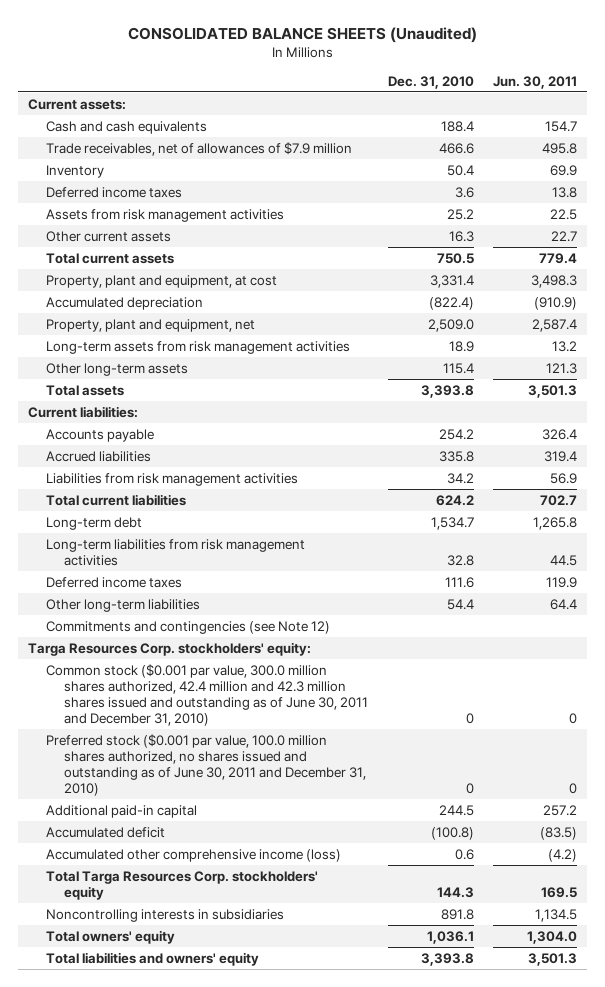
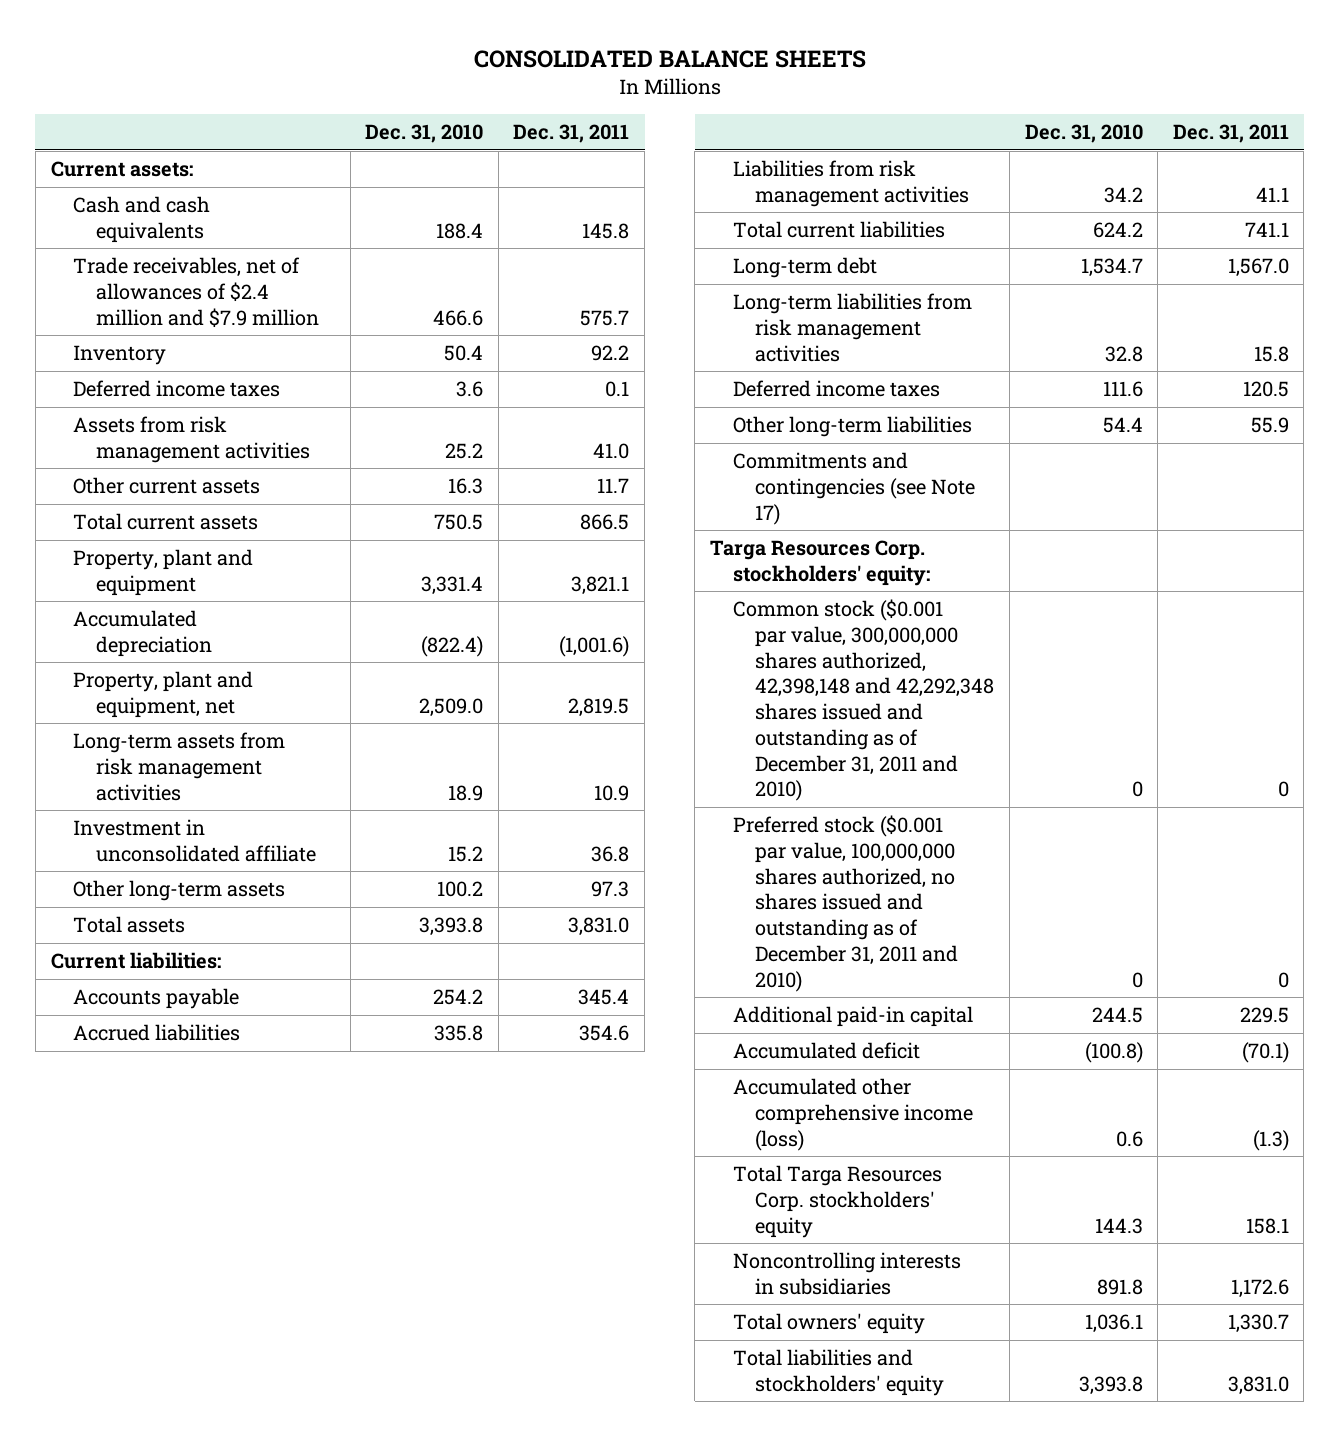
- CONSOLIDATED BALANCE SHEETS (Unaudited)
+ CONSOLIDATED BALANCE SHEETS
- | Dec. 31, 2010 | Jun. 30, 2011
+ | Dec. 31, 2010 | Dec. 31, 2011
- Trade receivables, net of allowances of $7.9 million | 466.6 | 495.8
+ Trade receivables, net of allowances of $2.4 million and $7.9 million | 466.6 | 575.7
- Property, plant and equipment, at cost | 3,331.4 | 3,498.3
+ Property, plant and equipment | 3,331.4 | 3,821.1
- Other long-term assets | 115.4 | 121.3
+ Investment in unconsolidated affiliate | 15.2 | 36.8
+ Other long-term assets | 100.2 | 97.3
- Commitments and contingencies (see Note 12)
+ Commitments and contingencies (see Note 17)
- Common stock ($0.001 par value, 300.0 million shares authorized, 42.4 million and 42.3 million shares issued and outstanding as of June 30, 2011 and December 31, 2010) | 0 | 0
- Preferred stock ($0.001 par value, 100.0 million shares authorized, no shares issued and outstanding as of June 30, 2011 and December 31, 2010) | 0 | 0
+ Common stock ($0.001 par value, 300,000,000 shares authorized, 42,398,148 and 42,292,348 shares issued and outstanding as of December 31, 2011 and 2010) | 0 | 0
+ Preferred stock ($0.001 par value, 100,000,000 shares authorized, no shares issued and outstanding as of December 31, 2011 and 2010) | 0 | 0
- Total liabilities and owners' equity | 3,393.8 | 3,501.3
+ Total liabilities and stockholders' equity | 3,393.8 | 3,831.0

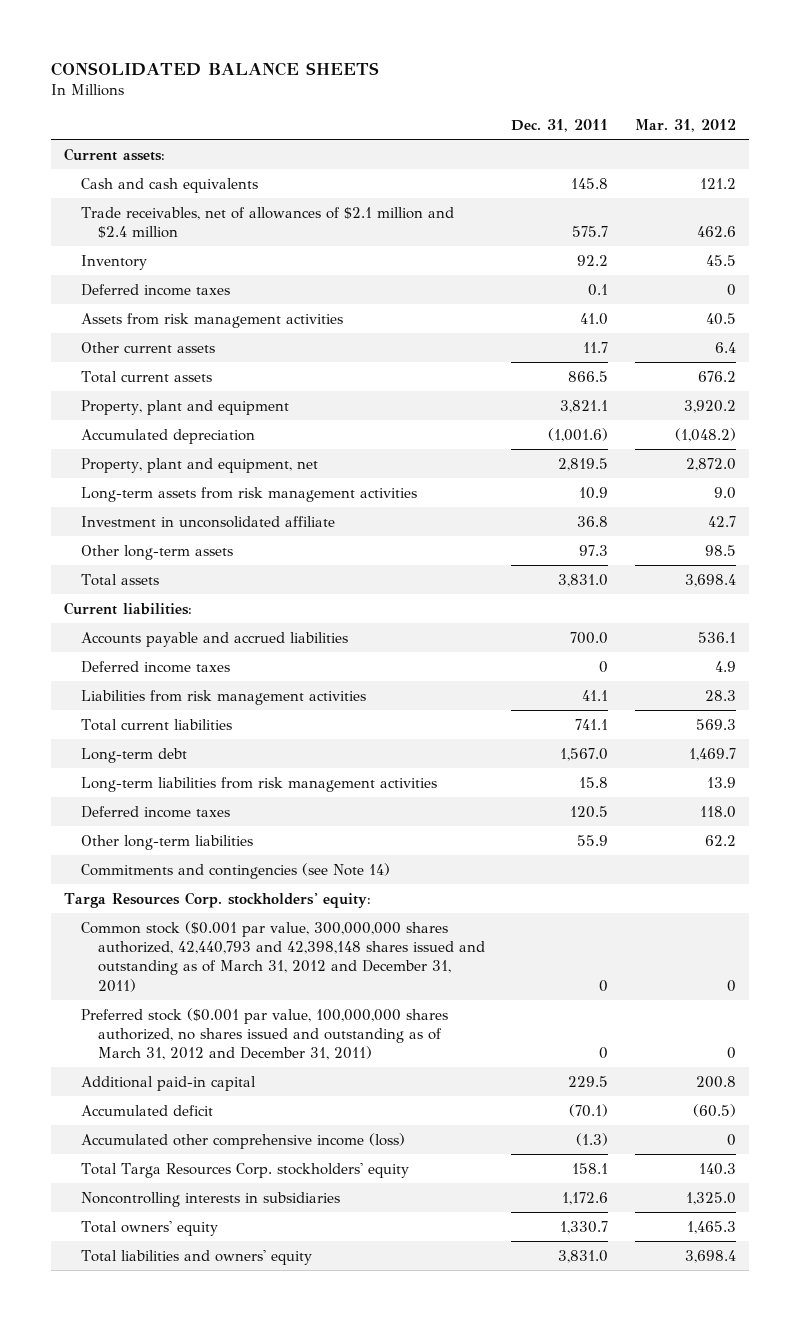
- | Dec. 31, 2010 | Dec. 31, 2011
+ | Dec. 31, 2011 | Mar. 31, 2012
- Trade receivables, net of allowances of $2.4 million and $7.9 million | 466.6 | 575.7
+ Trade receivables, net of allowances of $2.1 million and $2.4 million | 575.7 | 462.6
- Accounts payable | 254.2 | 345.4
- Accrued liabilities | 335.8 | 354.6
+ Accounts payable and accrued liabilities | 700.0 | 536.1
+ Deferred income taxes | 0 | 4.9
- Commitments and contingencies (see Note 17)
+ Commitments and contingencies (see Note 14)
- Common stock ($0.001 par value, 300,000,000 shares authorized, 42,398,148 and 42,292,348 shares issued and outstanding as of December 31, 2011 and 2010) | 0 | 0
- Preferred stock ($0.001 par value, 100,000,000 shares authorized, no shares issued and outstanding as of December 31, 2011 and 2010) | 0 | 0
+ Common stock ($0.001 par value, 300,000,000 shares authorized, 42,440,793 and 42,398,148 shares issued and outstanding as of March 31, 2012 and December 31, 2011) | 0 | 0
+ Preferred stock ($0.001 par value, 100,000,000 shares authorized, no shares issued and outstanding as of March 31, 2012 and December 31, 2011) | 0 | 0
- Total liabilities and stockholders' equity | 3,393.8 | 3,831.0
+ Total liabilities and owners' equity | 3,831.0 | 3,698.4

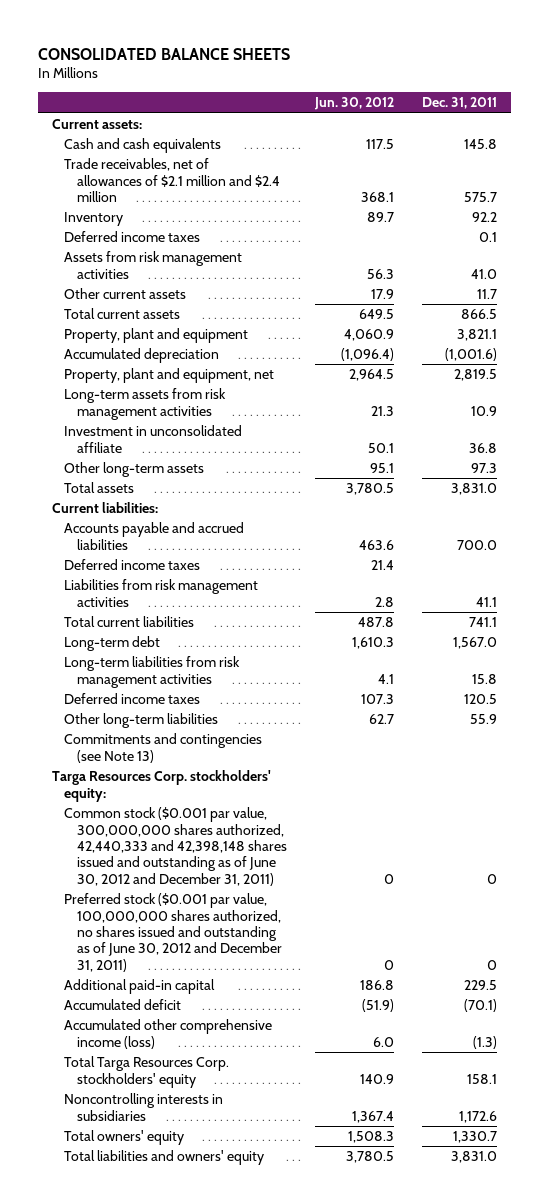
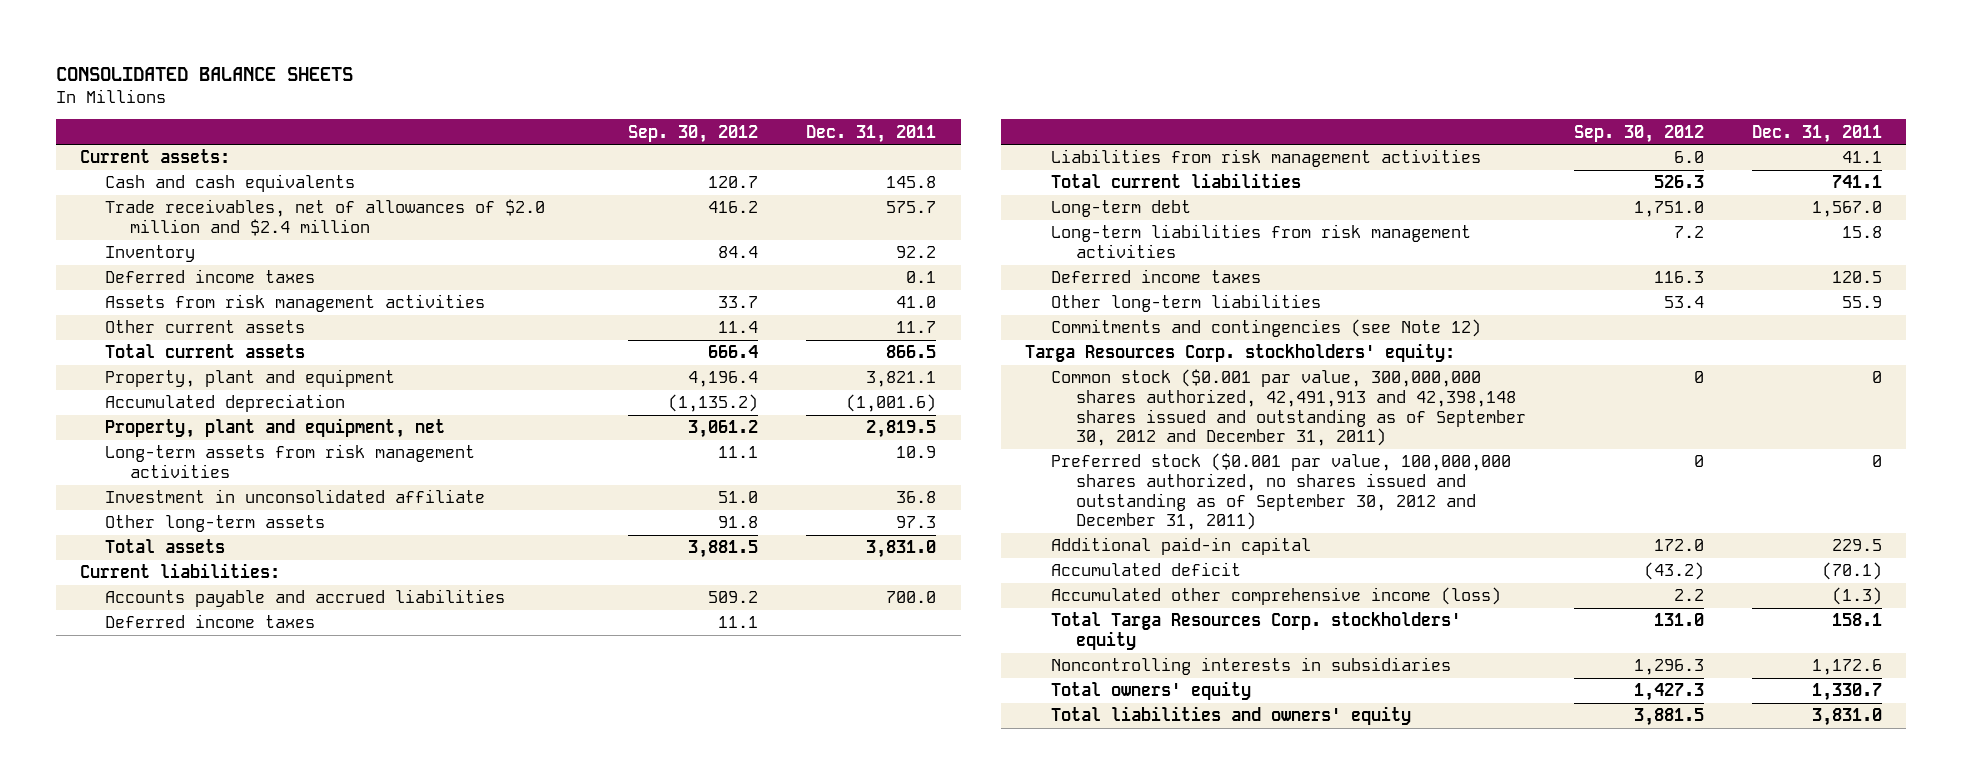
- | Jun. 30, 2012 | Dec. 31, 2011
+ | Sep. 30, 2012 | Dec. 31, 2011
- Trade receivables, net of allowances of $2.1 million and $2.4 million | 368.1 | 575.7
+ Trade receivables, net of allowances of $2.0 million and $2.4 million | 416.2 | 575.7
- Commitments and contingencies (see Note 13)
+ Commitments and contingencies (see Note 12)
- Common stock ($0.001 par value, 300,000,000 shares authorized, 42,440,333 and 42,398,148 shares issued and outstanding as of June 30, 2012 and December 31, 2011) | 0 | 0
- Preferred stock ($0.001 par value, 100,000,000 shares authorized, no shares issued and outstanding as of June 30, 2012 and December 31, 2011) | 0 | 0
+ Common stock ($0.001 par value, 300,000,000 shares authorized, 42,491,913 and 42,398,148 shares issued and outstanding as of September 30, 2012 and December 31, 2011) | 0 | 0
+ Preferred stock ($0.001 par value, 100,000,000 shares authorized, no shares issued and outstanding as of September 30, 2012 and December 31, 2011) | 0 | 0

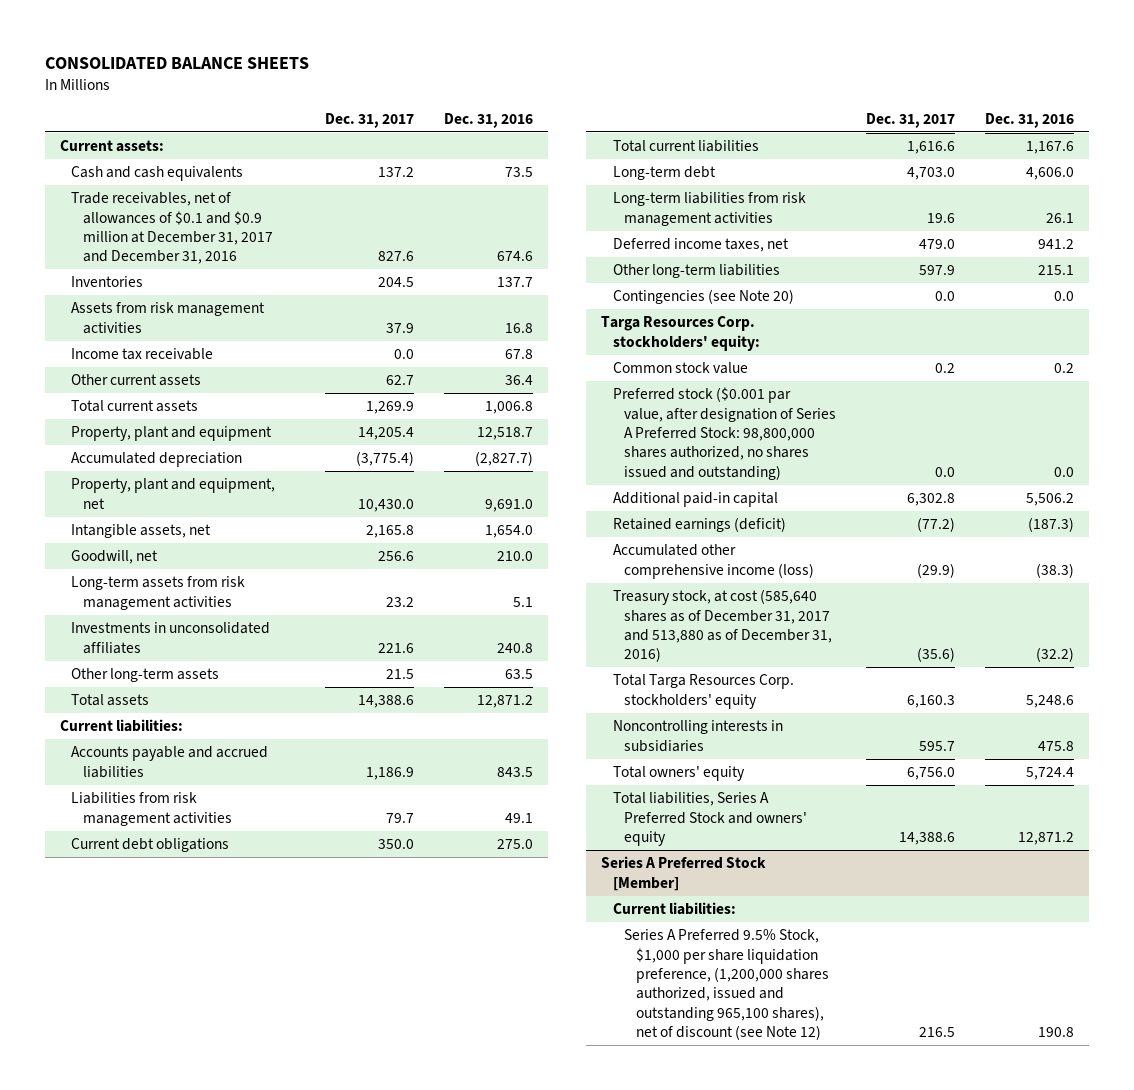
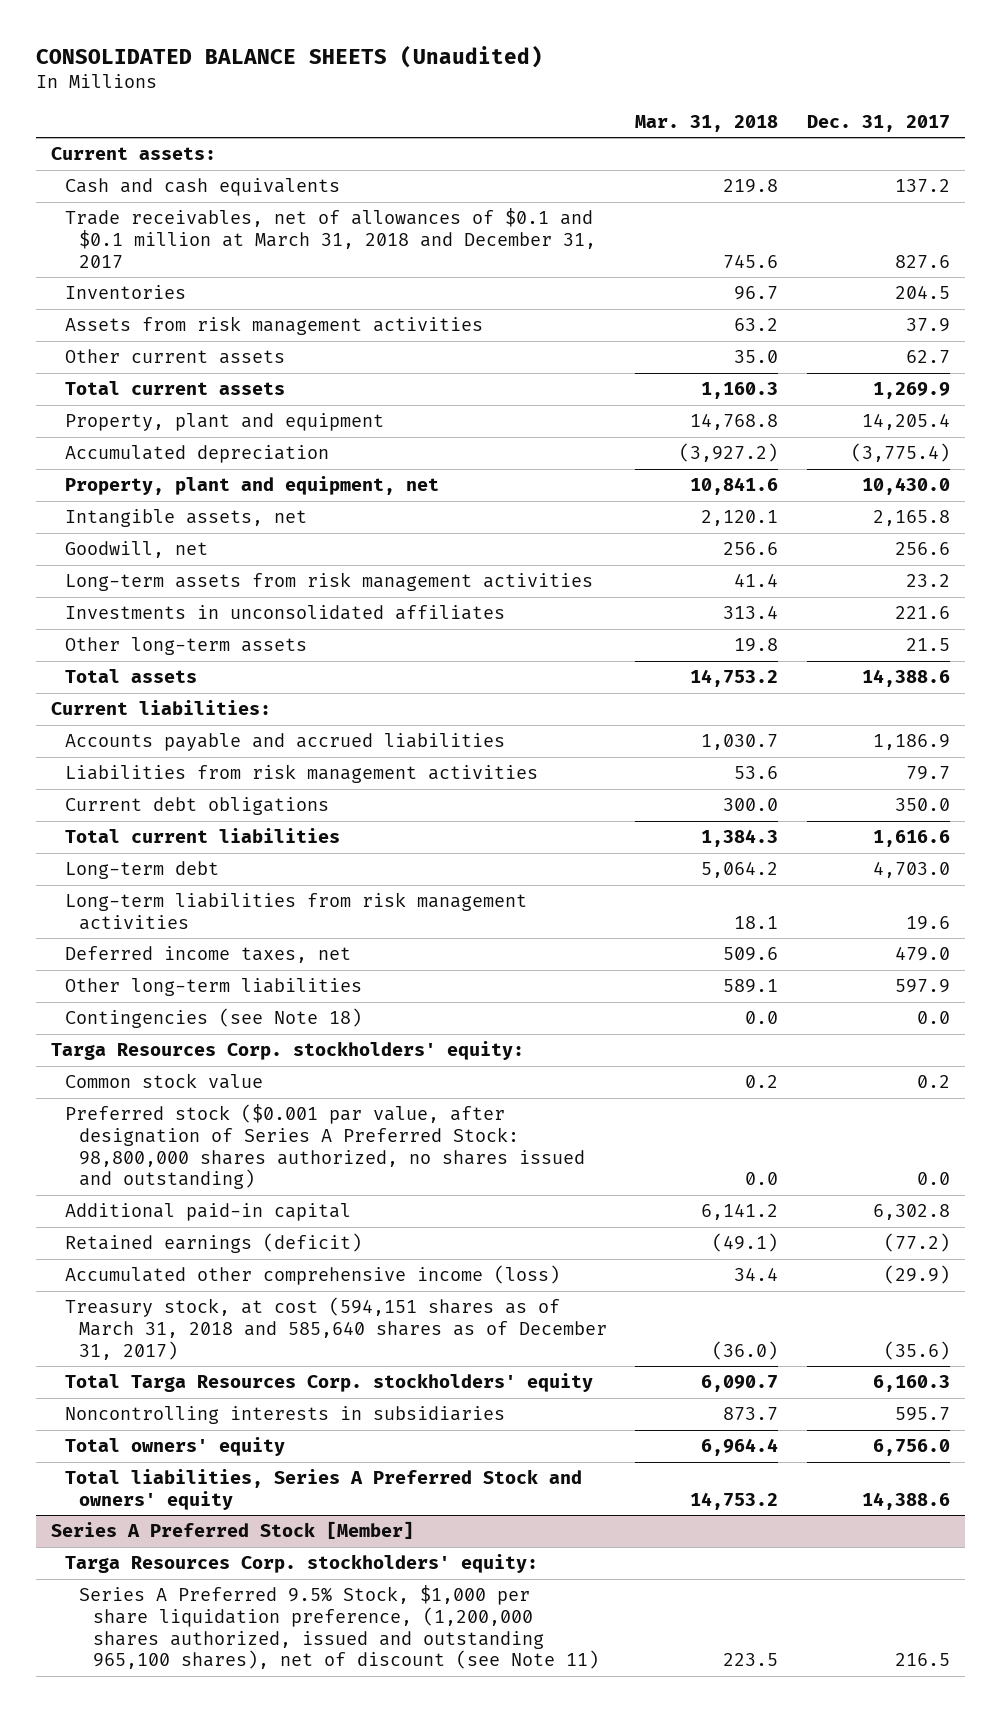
- CONSOLIDATED BALANCE SHEETS
+ CONSOLIDATED BALANCE SHEETS (Unaudited)
- | Dec. 31, 2017 | Dec. 31, 2016
+ | Mar. 31, 2018 | Dec. 31, 2017
- Trade receivables, net of allowances of $0.1 and $0.9 million at December 31, 2017 and December 31, 2016 | 827.6 | 674.6
+ Trade receivables, net of allowances of $0.1 and $0.1 million at March 31, 2018 and December 31, 2017 | 745.6 | 827.6
- Income tax receivable | 0.0 | 67.8
- Contingencies (see Note 20) | 0.0 | 0.0
+ Contingencies (see Note 18) | 0.0 | 0.0
- Treasury stock, at cost (585,640 shares as of December 31, 2017 and 513,880 as of December 31, 2016) | (35.6) | (32.2)
+ Treasury stock, at cost (594,151 shares as of March 31, 2018 and 585,640 shares as of December 31, 2017) | (36.0) | (35.6)
@ Series A Preferred Stock [Member]
- Current liabilities:
- Series A Preferred 9.5% Stock, $1,000 per share liquidation preference, (1,200,000 shares authorized, issued and outstanding 965,100 shares), net of discount (see Note 12) | 216.5 | 190.8
+ Targa Resources Corp. stockholders' equity:
+ Series A Preferred 9.5% Stock, $1,000 per share liquidation preference, (1,200,000 shares authorized, issued and outstanding 965,100 shares), net of discount (see Note 11) | 223.5 | 216.5

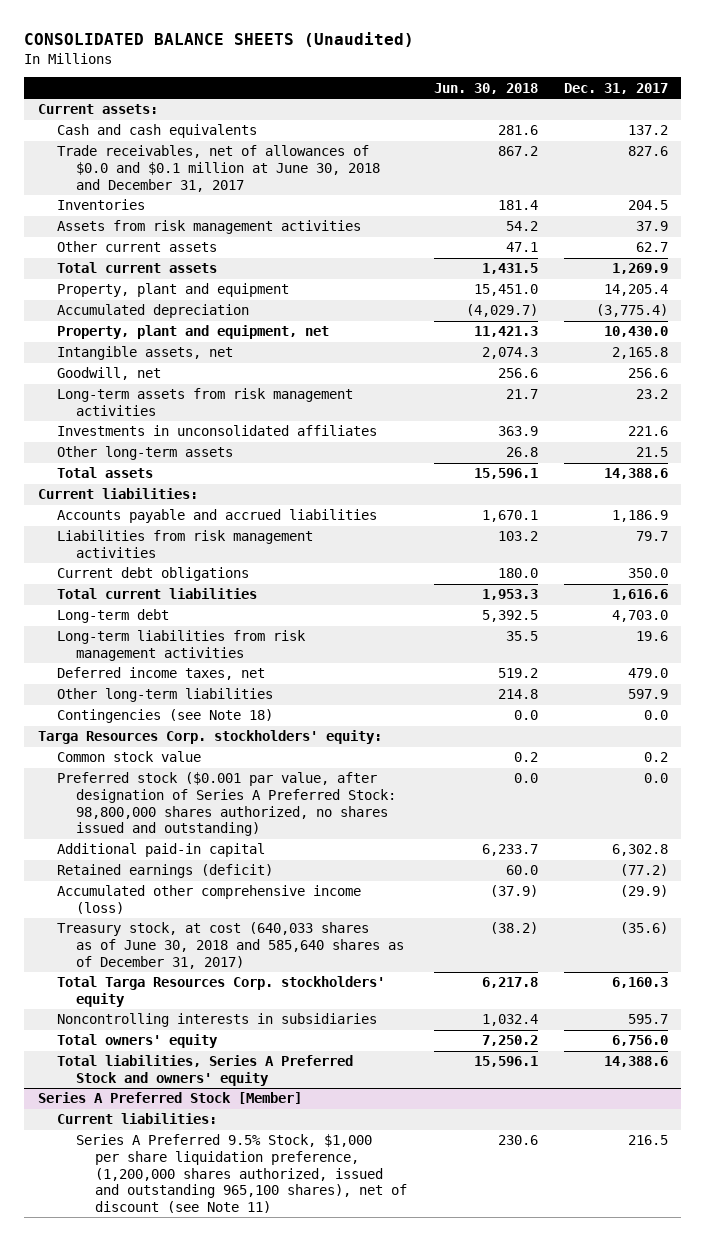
- | Mar. 31, 2018 | Dec. 31, 2017
+ | Jun. 30, 2018 | Dec. 31, 2017
- Trade receivables, net of allowances of $0.1 and $0.1 million at March 31, 2018 and December 31, 2017 | 745.6 | 827.6
+ Trade receivables, net of allowances of $0.0 and $0.1 million at June 30, 2018 and December 31, 2017 | 867.2 | 827.6
- Treasury stock, at cost (594,151 shares as of March 31, 2018 and 585,640 shares as of December 31, 2017) | (36.0) | (35.6)
+ Treasury stock, at cost (640,033 shares as of June 30, 2018 and 585,640 shares as of December 31, 2017) | (38.2) | (35.6)
@ Series A Preferred Stock [Member]
- Targa Resources Corp. stockholders' equity:
+ Current liabilities:

